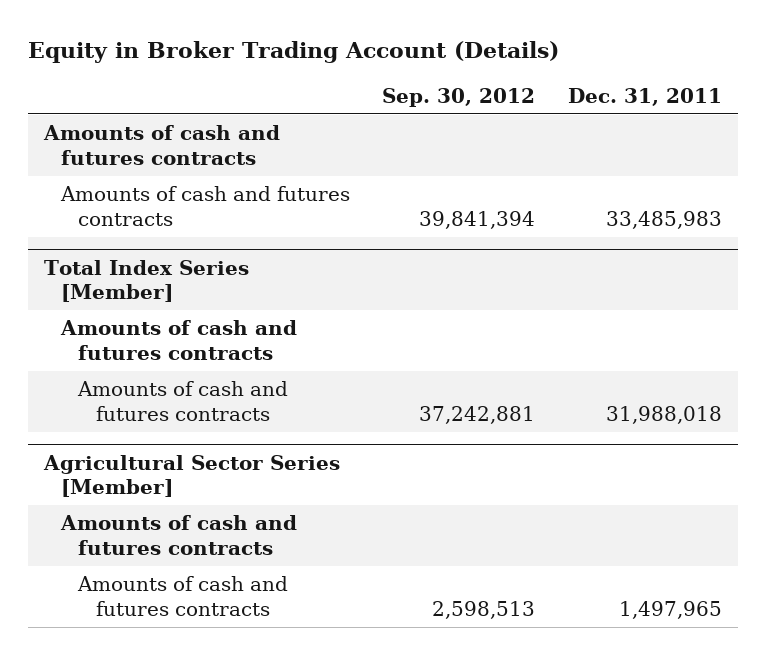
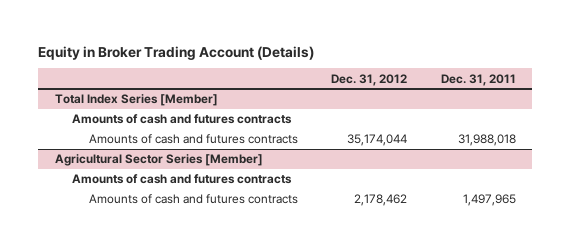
- | Sep. 30, 2012 | Dec. 31, 2011
+ | Dec. 31, 2012 | Dec. 31, 2011
- Amounts of cash and futures contracts
- Amounts of cash and futures contracts | 39,841,394 | 33,485,983

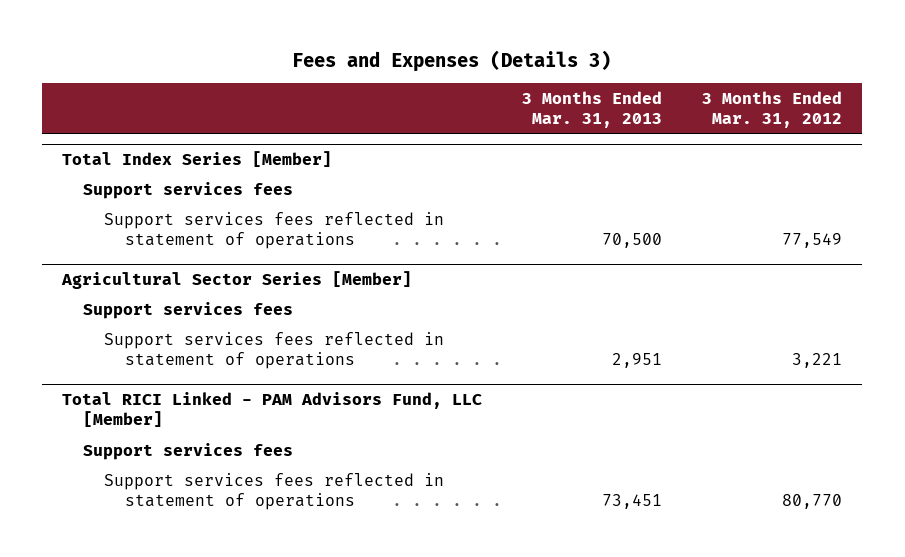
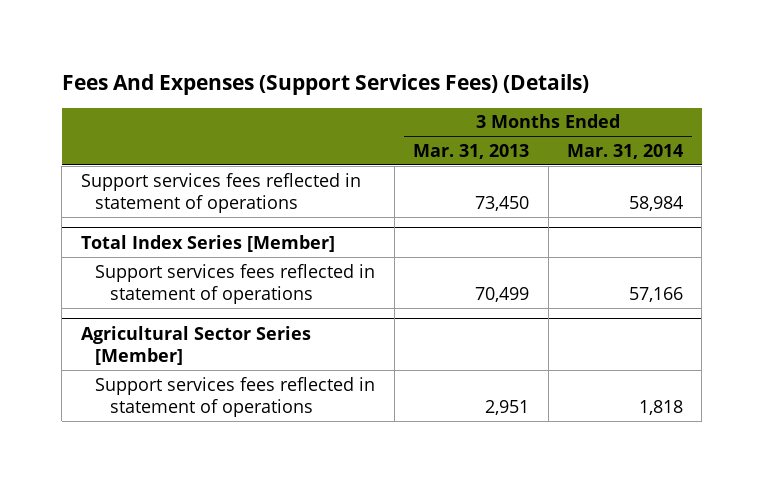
- Fees and Expenses (Details 3)
+ Fees And Expenses (Support Services Fees) (Details)
- | 3 Months Ended Mar. 31, 2013 | 3 Months Ended Mar. 31, 2012
+ | 3 Months Ended Mar. 31, 2013 | 3 Months Ended Mar. 31, 2014
+ Support services fees reflected in statement of operations | 73,450 | 58,984
@ Total Index Series [Member]
- Support services fees
- Support services fees reflected in statement of operations | 70,500 | 77,549
+ Support services fees reflected in statement of operations | 70,499 | 57,166
@ Agricultural Sector Series [Member]
- Support services fees
- Total RICI Linked - PAM Advisors Fund, LLC [Member]
- Support services fees
- Support services fees reflected in statement of operations | 73,451 | 80,770

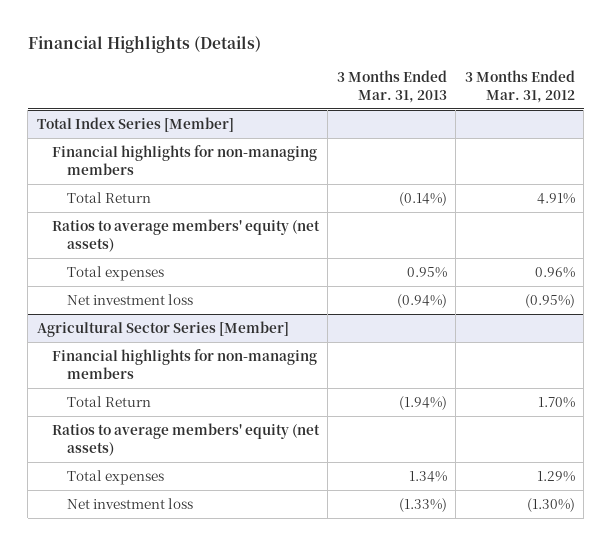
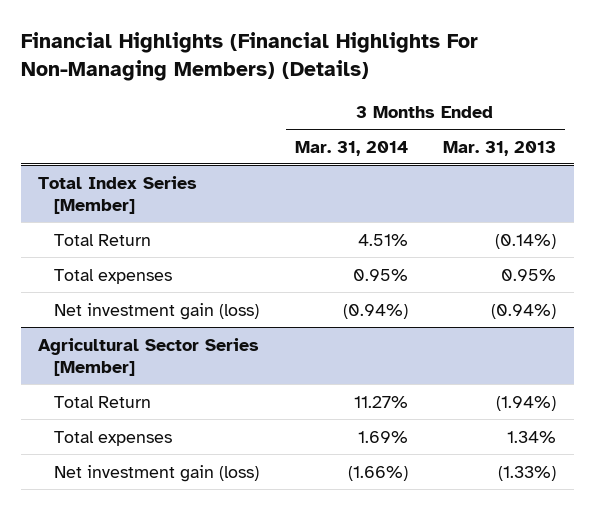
- Financial Highlights (Details)
+ Financial Highlights (Financial Highlights For Non-Managing Members) (Details)
- | 3 Months Ended Mar. 31, 2013 | 3 Months Ended Mar. 31, 2012
+ | 3 Months Ended Mar. 31, 2014 | 3 Months Ended Mar. 31, 2013
@ Total Index Series [Member]
- Financial highlights for non-managing members
- Ratios to average members' equity (net assets)
- Net investment loss | (0.94%) | (0.95%)
+ Net investment gain (loss) | (0.94%) | (0.94%)
@ Agricultural Sector Series [Member]
- Financial highlights for non-managing members
- Ratios to average members' equity (net assets)
- Net investment loss | (1.33%) | (1.30%)
+ Net investment gain (loss) | (1.66%) | (1.33%)

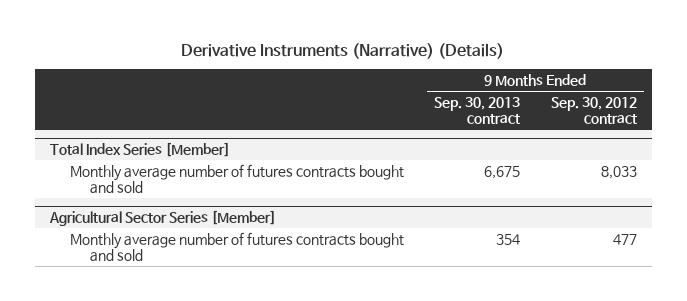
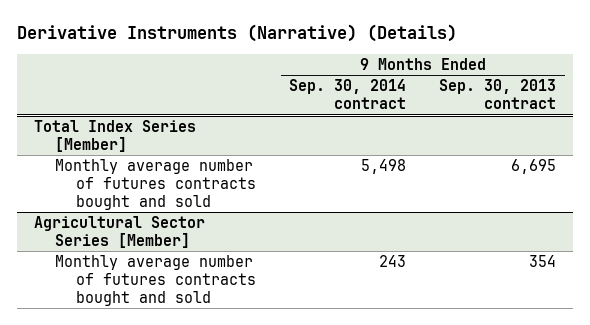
- | 9 Months Ended Sep. 30, 2013 contract | 9 Months Ended Sep. 30, 2012 contract
+ | 9 Months Ended Sep. 30, 2014 contract | 9 Months Ended Sep. 30, 2013 contract
@ Total Index Series [Member]
- Monthly average number of futures contracts bought and sold | 6,675 | 8,033
+ Monthly average number of futures contracts bought and sold | 5,498 | 6,695

